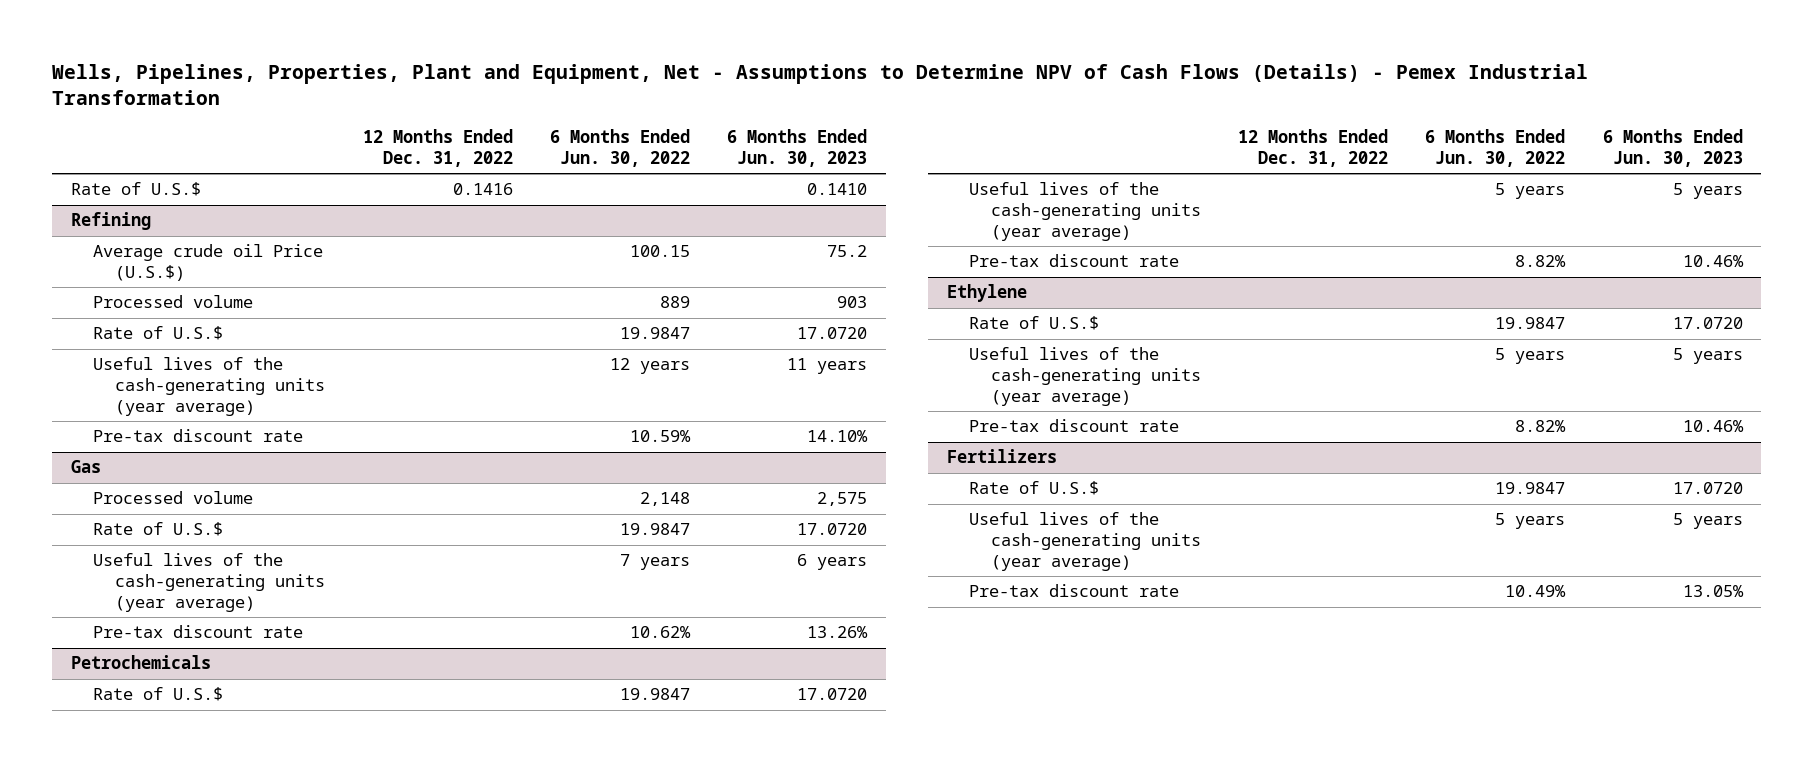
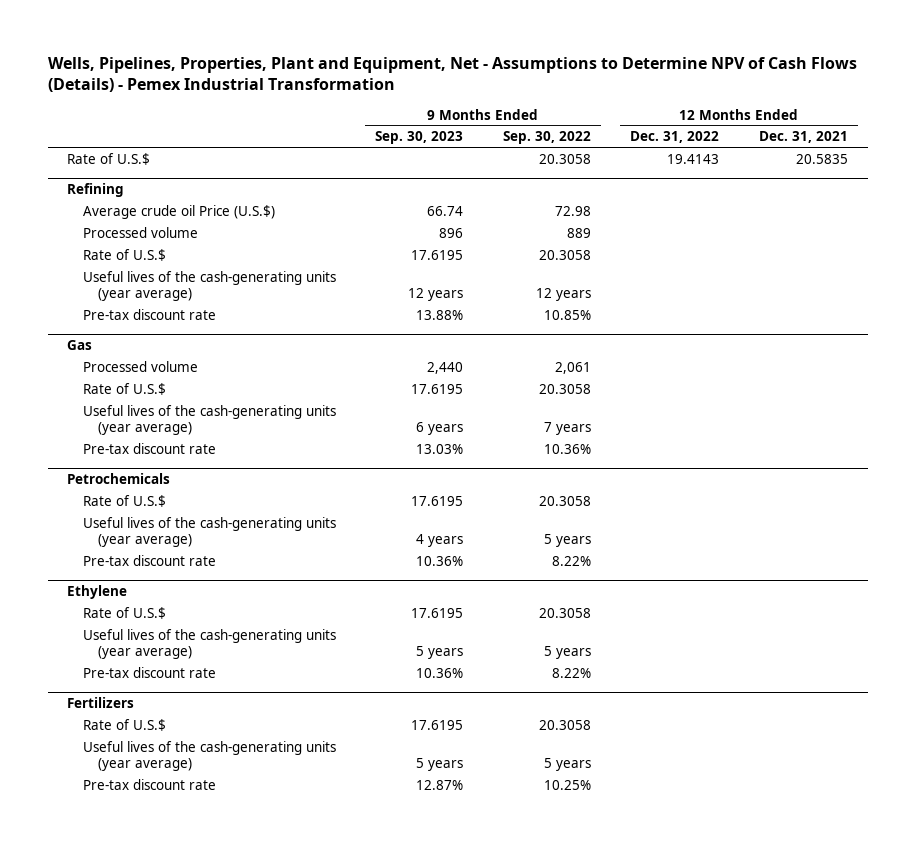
- | 12 Months Ended Dec. 31, 2022 | 6 Months Ended Jun. 30, 2022 | 6 Months Ended Jun. 30, 2023
+ | 9 Months Ended Sep. 30, 2023 | 9 Months Ended Sep. 30, 2022 | 12 Months Ended Dec. 31, 2022 | 12 Months Ended Dec. 31, 2021
- Rate of U.S.$ | 0.1416 | | 0.1410
+ Rate of U.S.$ | | 20.3058 | 19.4143 | 20.5835

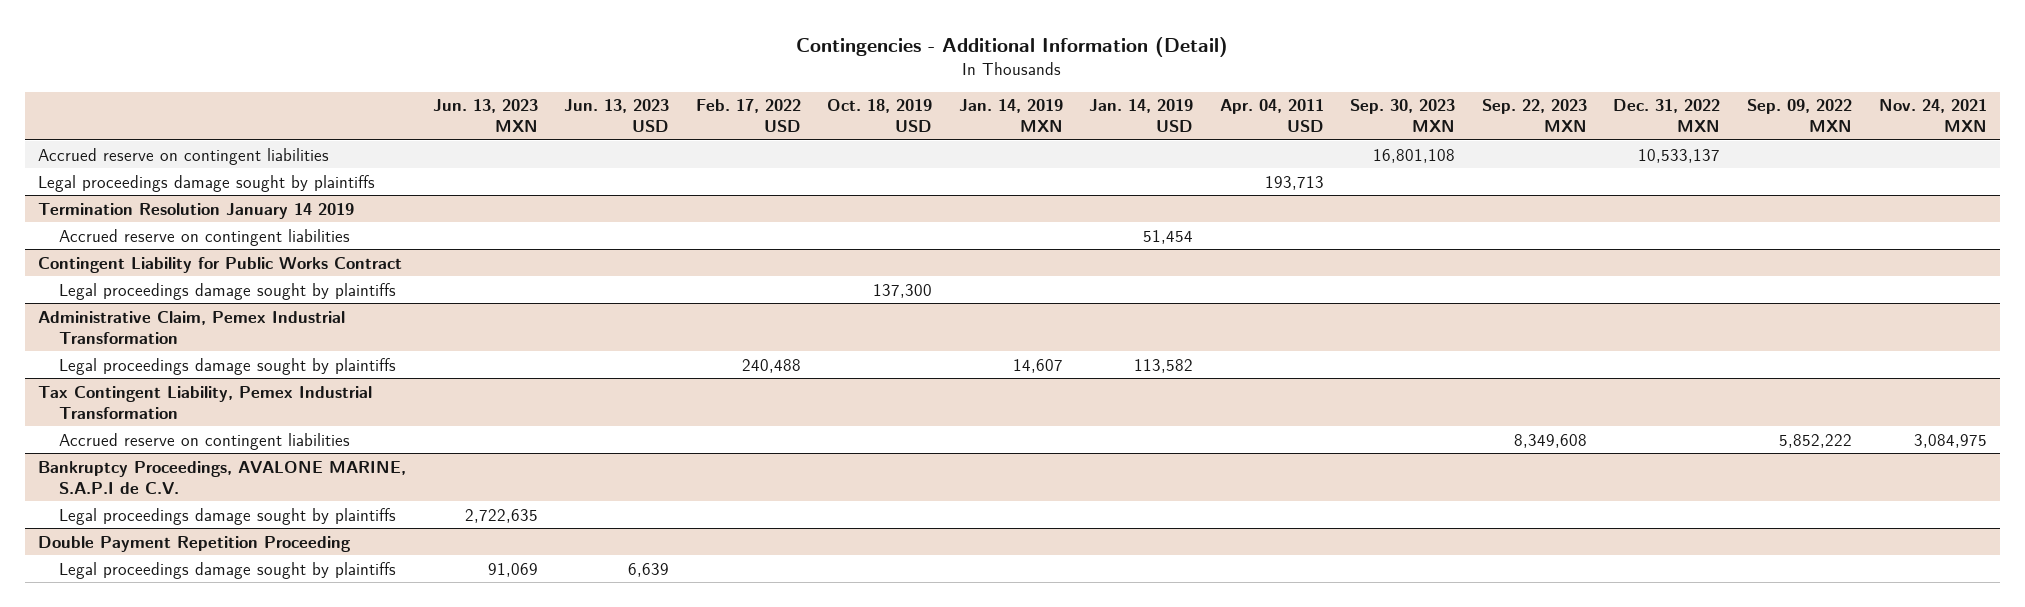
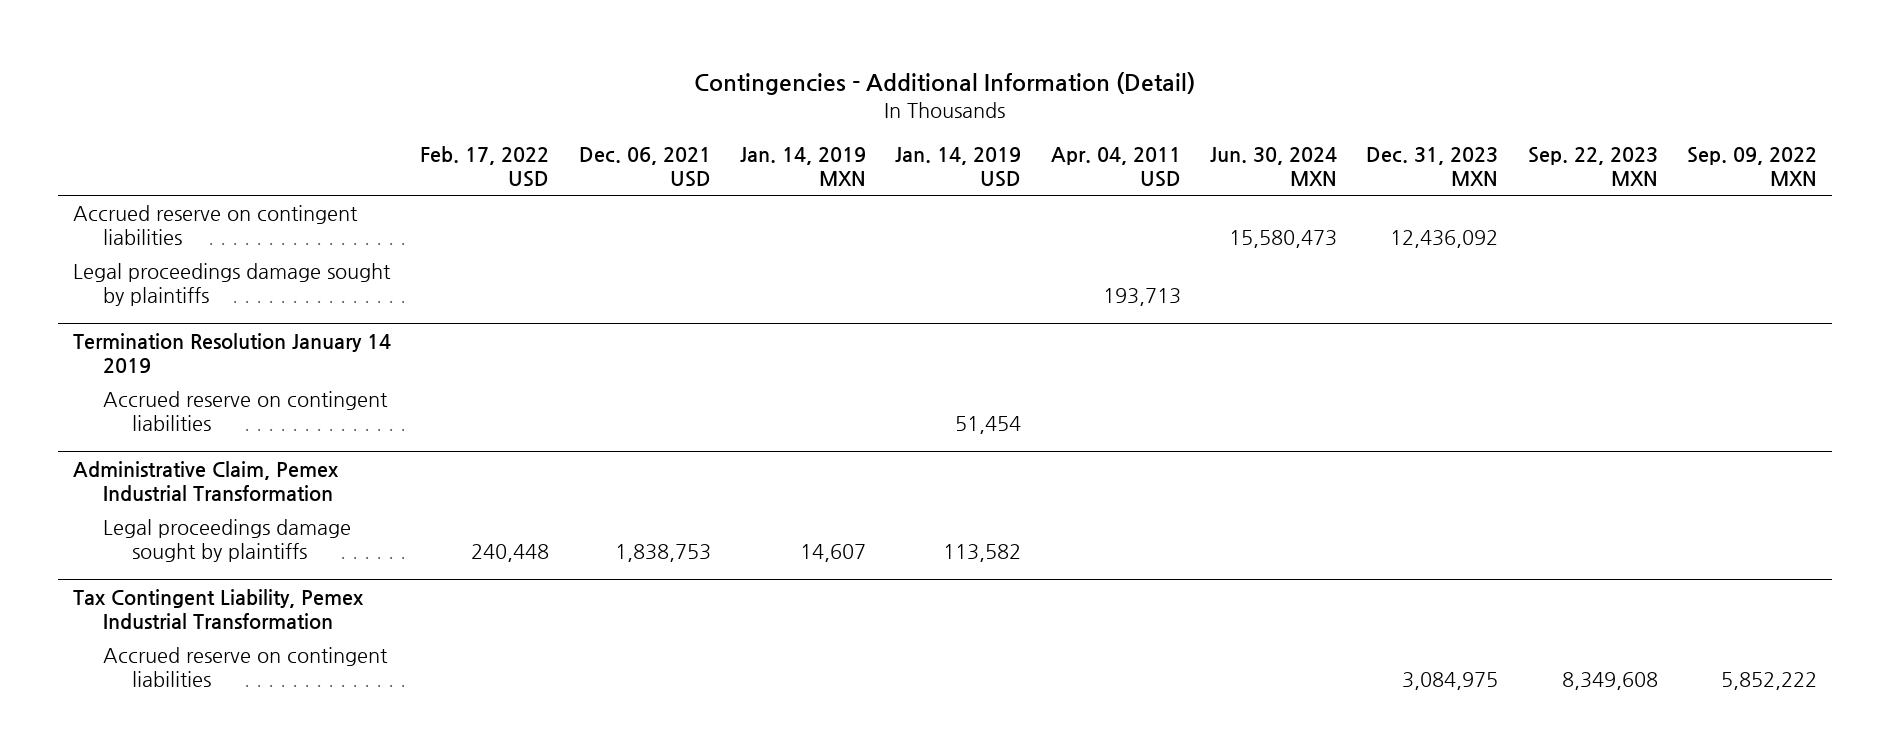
- | Jun. 13, 2023 MXN | Jun. 13, 2023 USD | Feb. 17, 2022 USD | Oct. 18, 2019 USD | Jan. 14, 2019 MXN | Jan. 14, 2019 USD | Apr. 04, 2011 USD | Sep. 30, 2023 MXN | Sep. 22, 2023 MXN | Dec. 31, 2022 MXN | Sep. 09, 2022 MXN | Nov. 24, 2021 MXN
+ | Feb. 17, 2022 USD | Dec. 06, 2021 USD | Jan. 14, 2019 MXN | Jan. 14, 2019 USD | Apr. 04, 2011 USD | Jun. 30, 2024 MXN | Dec. 31, 2023 MXN | Sep. 22, 2023 MXN | Sep. 09, 2022 MXN
- Contingent Liability for Public Works Contract
- Legal proceedings damage sought by plaintiffs | | | | 137,300 | | | | | | | |
@ Administrative Claim, Pemex Industrial Transformation
- Legal proceedings damage sought by plaintiffs | | | 240,488 | | 14,607 | 113,582 | | | | | |
+ Legal proceedings damage sought by plaintiffs | 240,448 | 1,838,753 | 14,607 | 113,582 | | | | |
- Bankruptcy Proceedings, AVALONE MARINE, S.A.P.I de C.V.
- Legal proceedings damage sought by plaintiffs | 2,722,635 | | | | | | | | | | |
- Double Payment Repetition Proceeding
- Legal proceedings damage sought by plaintiffs | 91,069 | 6,639 | | | | | | | | | |

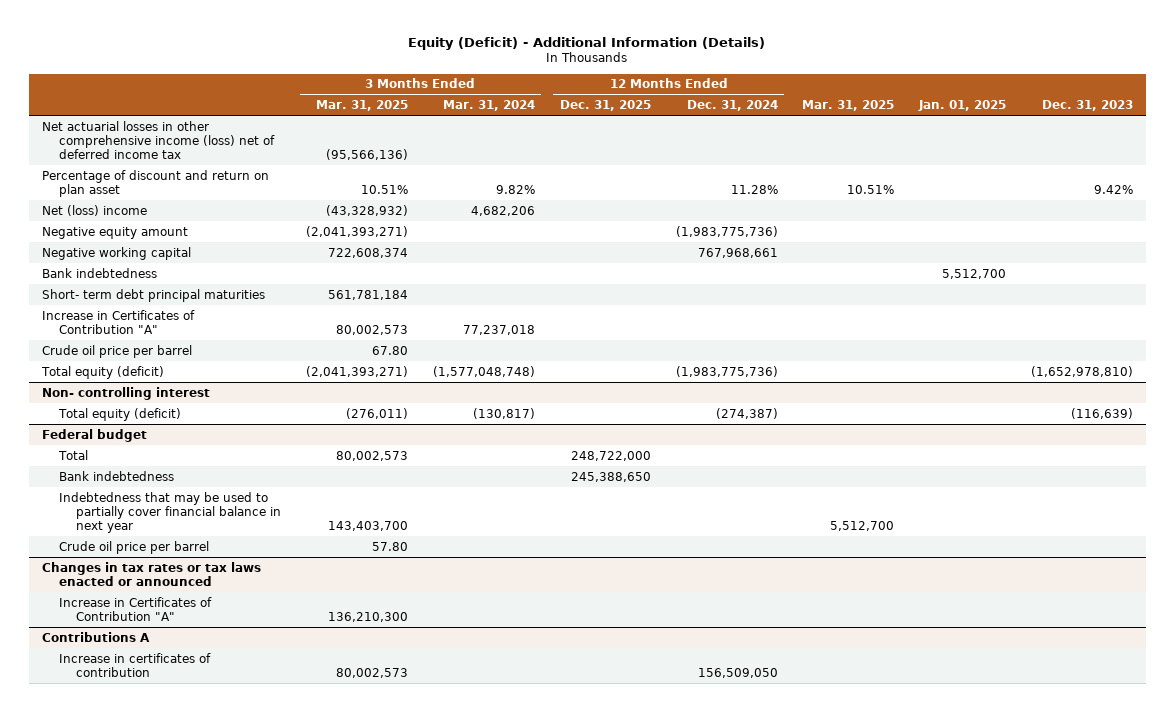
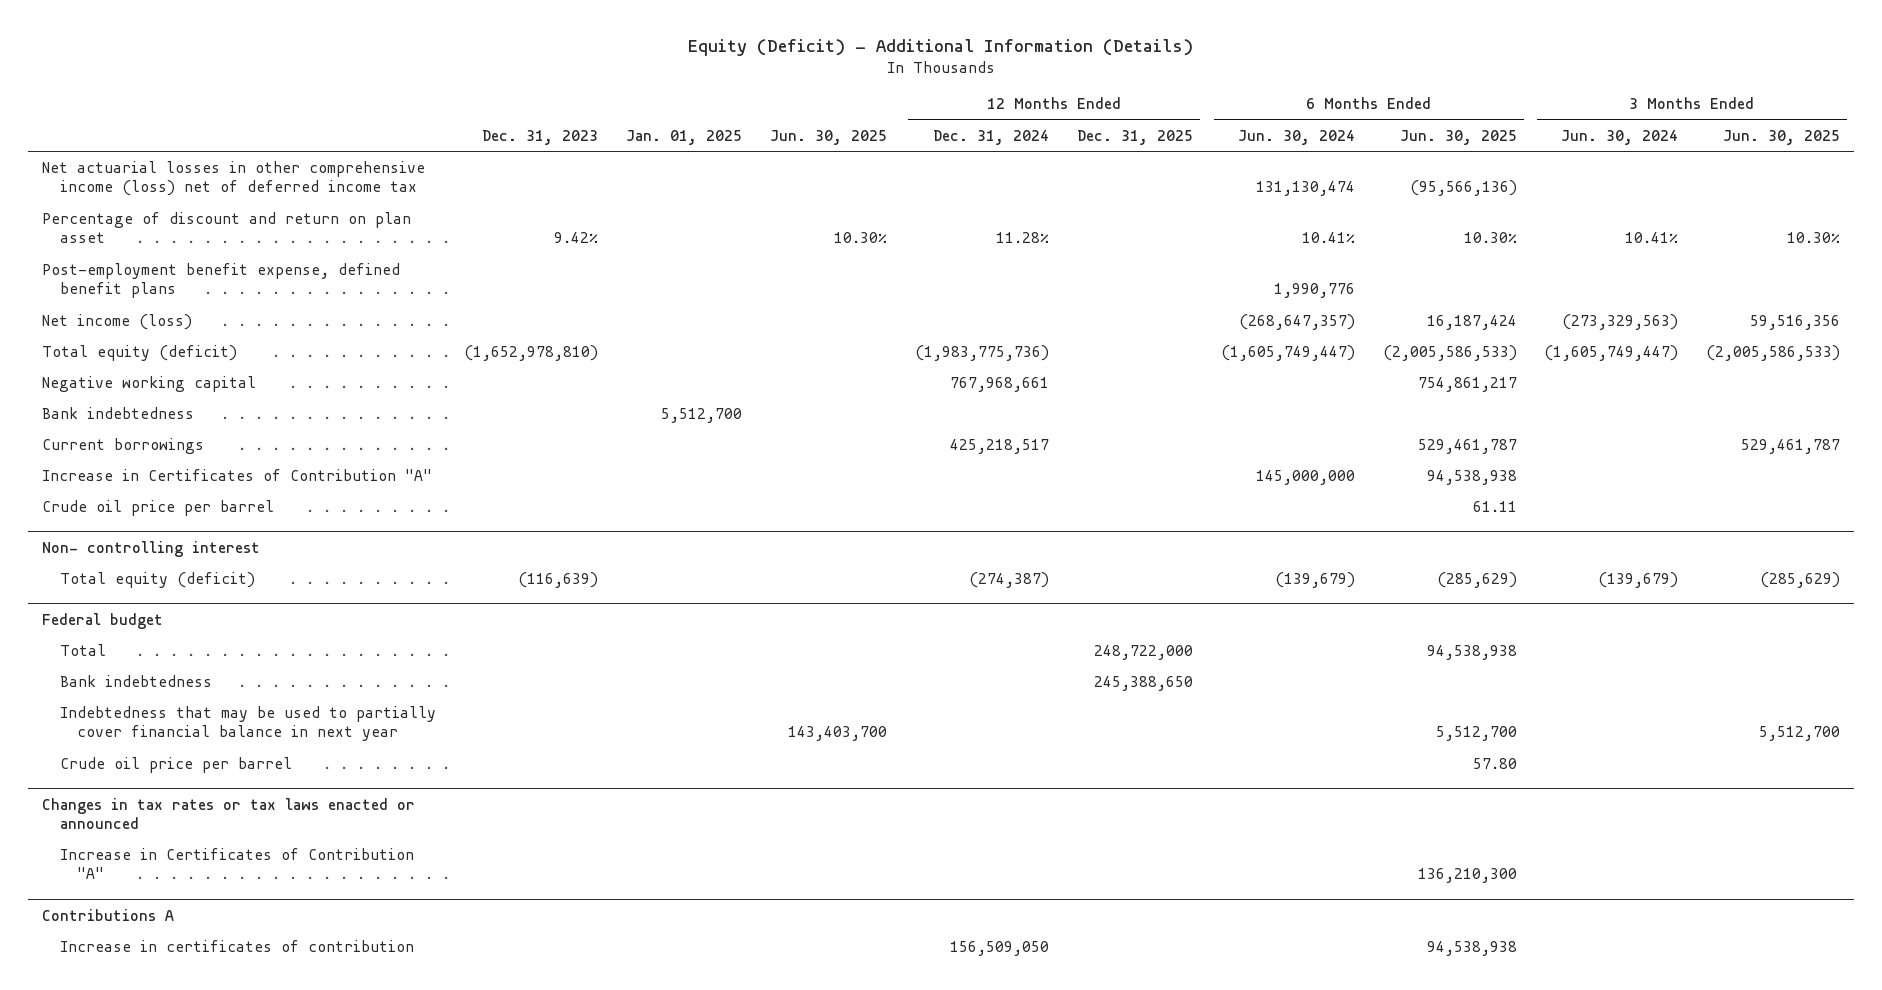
- | 3 Months Ended Mar. 31, 2025 | 3 Months Ended Mar. 31, 2024 | 12 Months Ended Dec. 31, 2025 | 12 Months Ended Dec. 31, 2024 | Mar. 31, 2025 | Jan. 01, 2025 | Dec. 31, 2023
+ | Dec. 31, 2023 | Jan. 01, 2025 | Jun. 30, 2025 | 12 Months Ended Dec. 31, 2024 | 12 Months Ended Dec. 31, 2025 | 6 Months Ended Jun. 30, 2024 | 6 Months Ended Jun. 30, 2025 | 3 Months Ended Jun. 30, 2024 | 3 Months Ended Jun. 30, 2025
- Net (loss) income | (43,328,932) | 4,682,206 | | | | |
- Negative equity amount | (2,041,393,271) | | | (1,983,775,736) | | |
+ Post-employment benefit expense, defined benefit plans | | | | | | 1,990,776 | | |
+ Net income (loss) | | | | | | (268,647,357) | 16,187,424 | (273,329,563) | 59,516,356
moved up: Total equity (deficit) | (1,652,978,810) | | | (1,983,775,736) | | (1,605,749,447) | (2,005,586,533) | (1,605,749,447) | (2,005,586,533)
- Short- term debt principal maturities | 561,781,184 | | | | | |
+ Current borrowings | | | | 425,218,517 | | | 529,461,787 | | 529,461,787

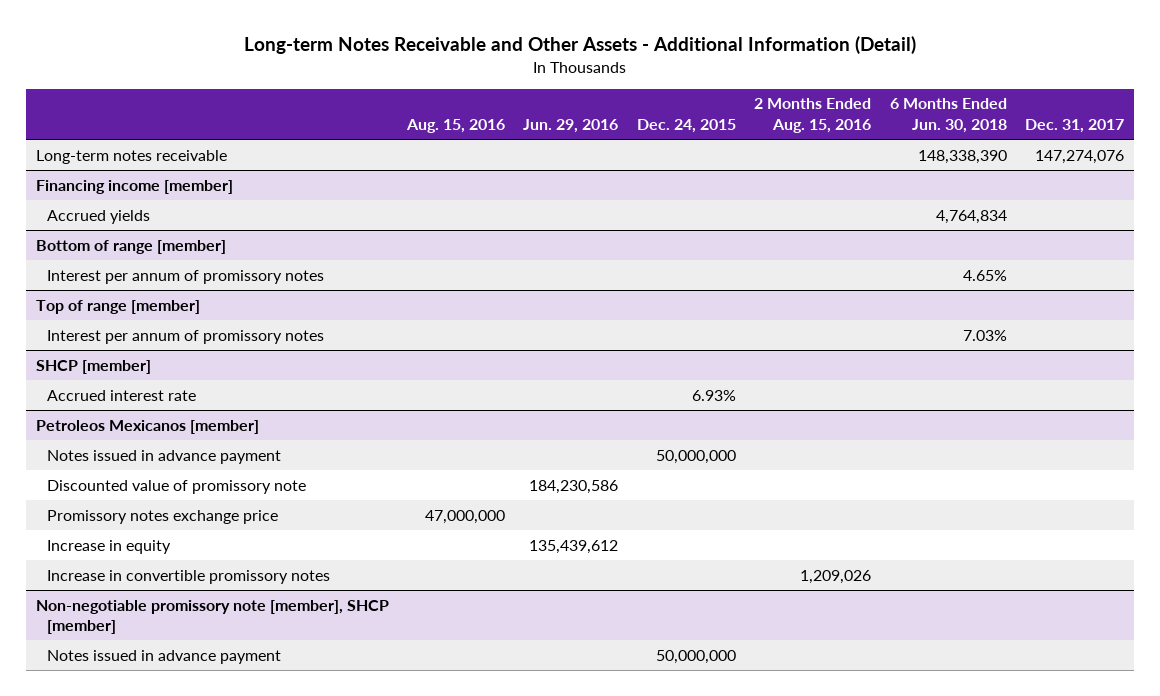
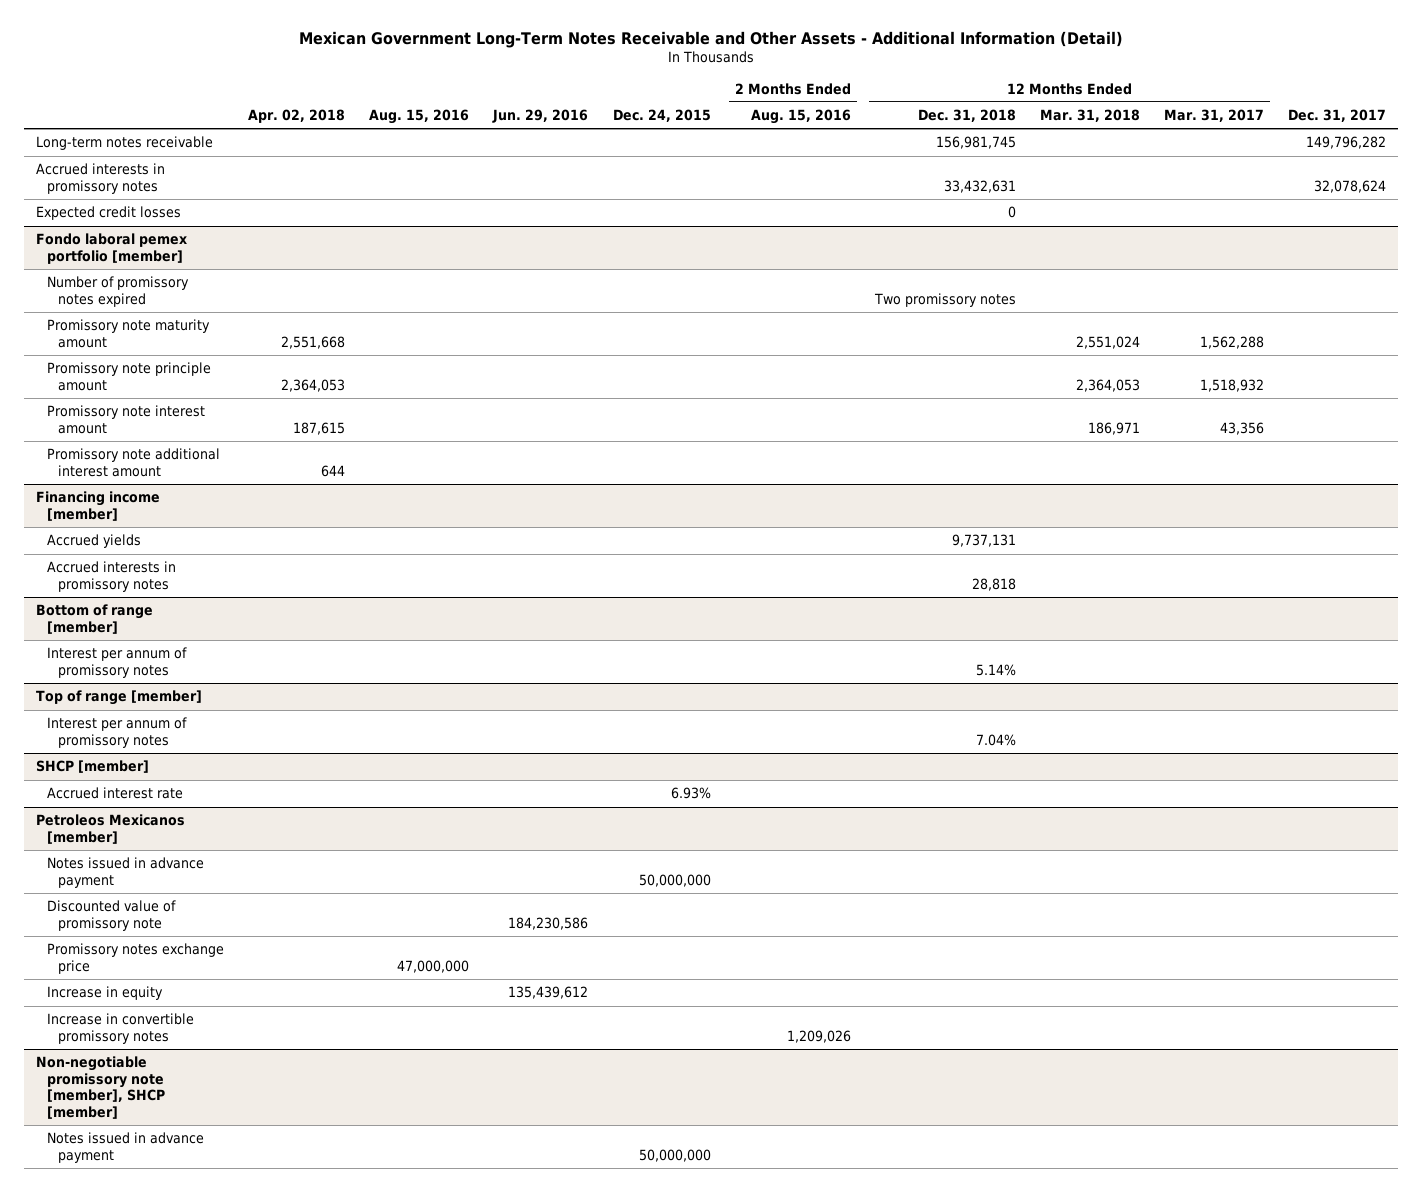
- Long-term Notes Receivable and Other Assets - Additional Information (Detail)
+ Mexican Government Long-Term Notes Receivable and Other Assets - Additional Information (Detail)
- | Aug. 15, 2016 | Jun. 29, 2016 | Dec. 24, 2015 | 2 Months Ended Aug. 15, 2016 | 6 Months Ended Jun. 30, 2018 | Dec. 31, 2017
+ | Apr. 02, 2018 | Aug. 15, 2016 | Jun. 29, 2016 | Dec. 24, 2015 | 2 Months Ended Aug. 15, 2016 | 12 Months Ended Dec. 31, 2018 | 12 Months Ended Mar. 31, 2018 | 12 Months Ended Mar. 31, 2017 | Dec. 31, 2017
- Long-term notes receivable | | | | | 148,338,390 | 147,274,076
+ Long-term notes receivable | | | | | | 156,981,745 | | | 149,796,282
+ Accrued interests in promissory notes | | | | | | 33,432,631 | | | 32,078,624
+ Expected credit losses | | | | | | 0 | | |
+ Fondo laboral pemex portfolio [member]
+ Number of promissory notes expired | | | | | | Two promissory notes | | |
+ Promissory note maturity amount | 2,551,668 | | | | | | 2,551,024 | 1,562,288 |
+ Promissory note principle amount | 2,364,053 | | | | | | 2,364,053 | 1,518,932 |
+ Promissory note interest amount | 187,615 | | | | | | 186,971 | 43,356 |
+ Promissory note additional interest amount | 644 | | | | | | | |
@ Financing income [member]
+ Accrued interests in promissory notes | | | | | | 28,818 | | |

